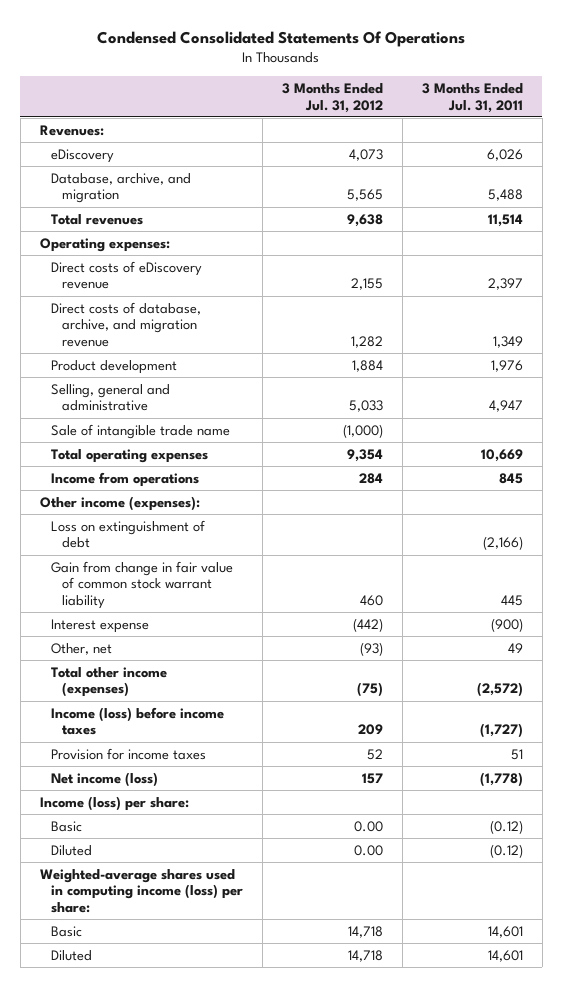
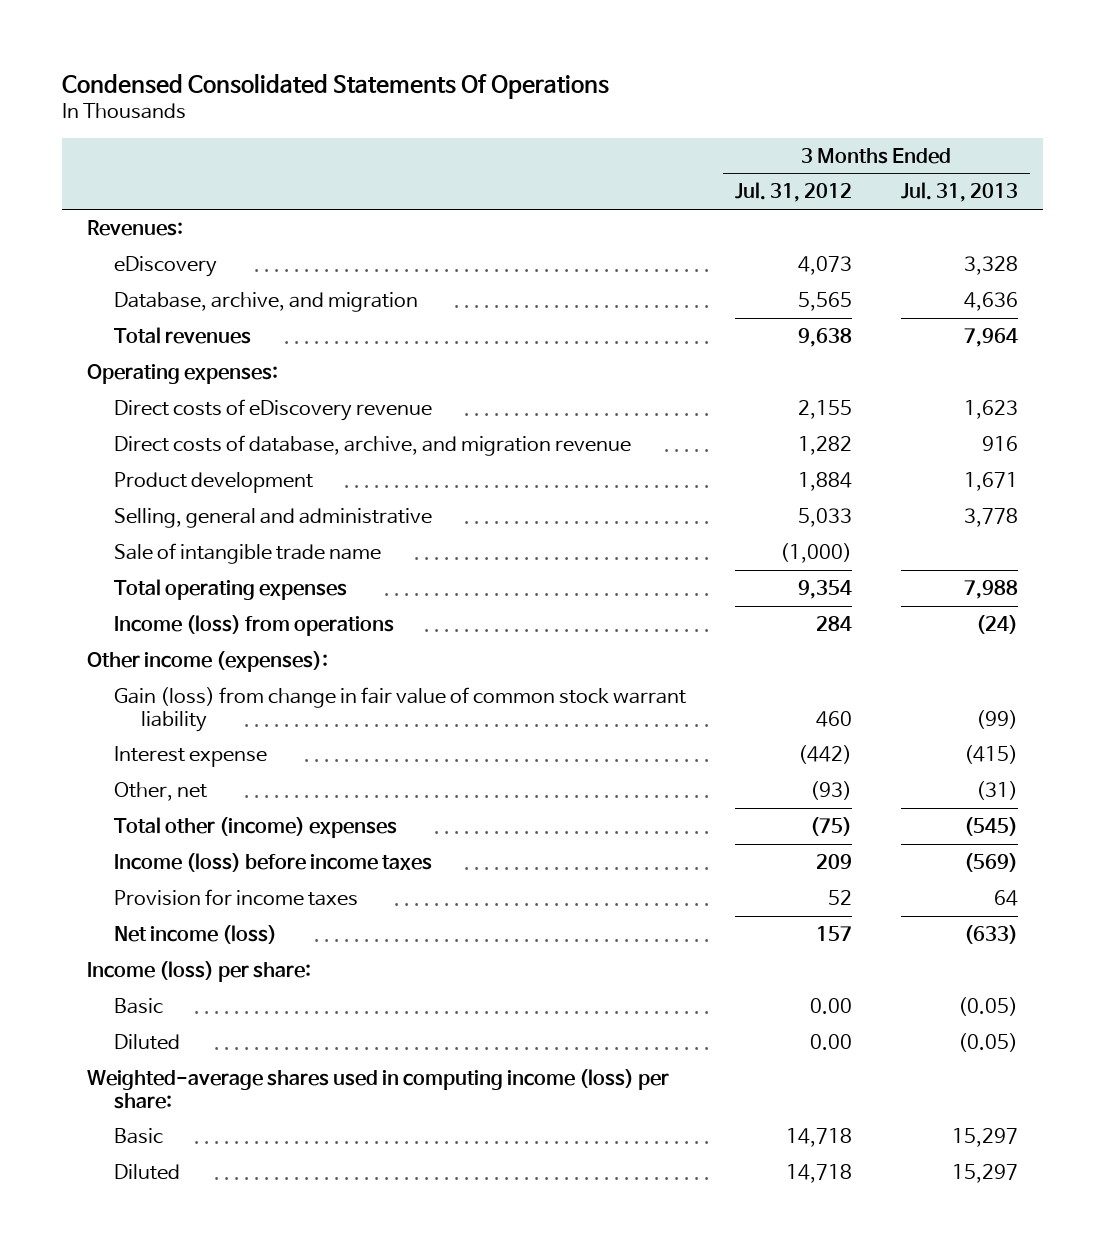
- | 3 Months Ended Jul. 31, 2012 | 3 Months Ended Jul. 31, 2011
+ | 3 Months Ended Jul. 31, 2012 | 3 Months Ended Jul. 31, 2013
- Income from operations | 284 | 845
+ Income (loss) from operations | 284 | (24)
- Loss on extinguishment of debt | | (2,166)
- Gain from change in fair value of common stock warrant liability | 460 | 445
+ Gain (loss) from change in fair value of common stock warrant liability | 460 | (99)
- Total other income (expenses) | (75) | (2,572)
+ Total other (income) expenses | (75) | (545)

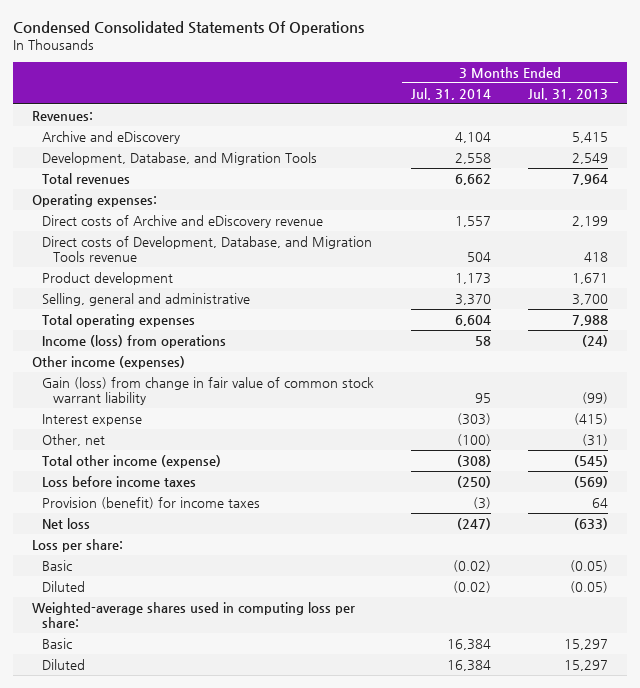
- | 3 Months Ended Jul. 31, 2012 | 3 Months Ended Jul. 31, 2013
+ | 3 Months Ended Jul. 31, 2014 | 3 Months Ended Jul. 31, 2013
- eDiscovery | 4,073 | 3,328
- Database, archive, and migration | 5,565 | 4,636
+ Archive and eDiscovery | 4,104 | 5,415
+ Development, Database, and Migration Tools | 2,558 | 2,549
- Direct costs of eDiscovery revenue | 2,155 | 1,623
- Direct costs of database, archive, and migration revenue | 1,282 | 916
+ Direct costs of Archive and eDiscovery revenue | 1,557 | 2,199
+ Direct costs of Development, Database, and Migration Tools revenue | 504 | 418
- Selling, general and administrative | 5,033 | 3,778
- Sale of intangible trade name | (1,000) |
+ Selling, general and administrative | 3,370 | 3,700
- Other income (expenses):
+ Other income (expenses)
- Total other (income) expenses | (75) | (545)
- Income (loss) before income taxes | 209 | (569)
- Provision for income taxes | 52 | 64
- Net income (loss) | 157 | (633)
- Income (loss) per share:
+ Total other income (expense) | (308) | (545)
+ Loss before income taxes | (250) | (569)
+ Provision (benefit) for income taxes | (3) | 64
+ Net loss | (247) | (633)
+ Loss per share:
- Weighted-average shares used in computing income (loss) per share:
+ Weighted-average shares used in computing loss per share:

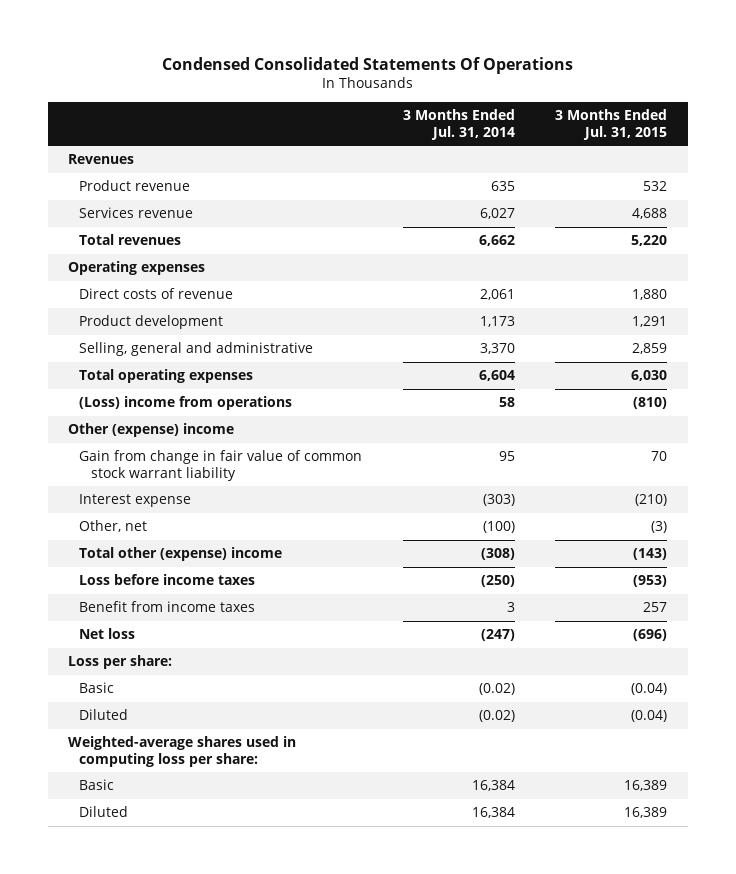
- | 3 Months Ended Jul. 31, 2014 | 3 Months Ended Jul. 31, 2013
+ | 3 Months Ended Jul. 31, 2014 | 3 Months Ended Jul. 31, 2015
- Revenues:
- Archive and eDiscovery | 4,104 | 5,415
- Development, Database, and Migration Tools | 2,558 | 2,549
+ Revenues
+ Product revenue | 635 | 532
+ Services revenue | 6,027 | 4,688
- Operating expenses:
- Direct costs of Archive and eDiscovery revenue | 1,557 | 2,199
- Direct costs of Development, Database, and Migration Tools revenue | 504 | 418
+ Operating expenses
+ Direct costs of revenue | 2,061 | 1,880
- Income (loss) from operations | 58 | (24)
- Other income (expenses)
- Gain (loss) from change in fair value of common stock warrant liability | 95 | (99)
+ (Loss) income from operations | 58 | (810)
+ Other (expense) income
+ Gain from change in fair value of common stock warrant liability | 95 | 70
- Total other income (expense) | (308) | (545)
+ Total other (expense) income | (308) | (143)
- Provision (benefit) for income taxes | (3) | 64
+ Benefit from income taxes | 3 | 257

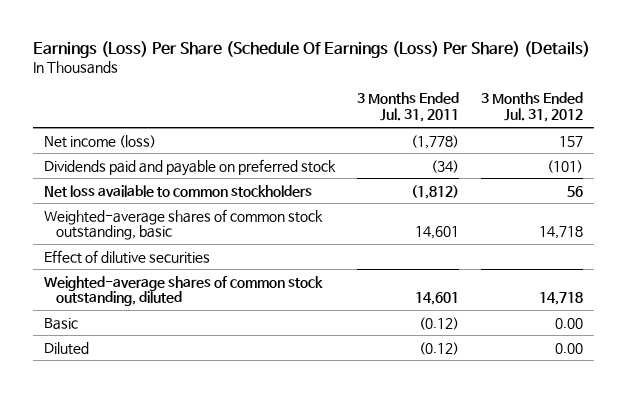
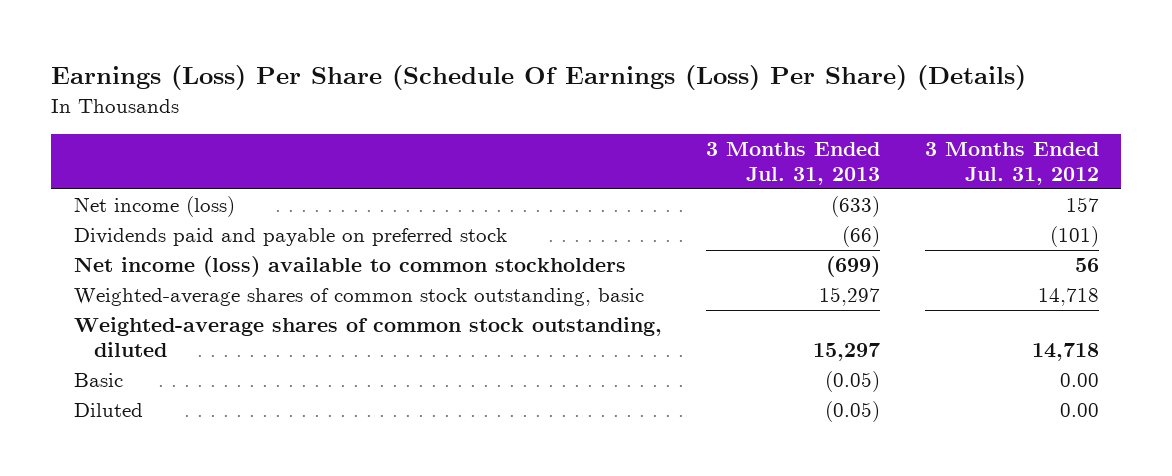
- | 3 Months Ended Jul. 31, 2011 | 3 Months Ended Jul. 31, 2012
+ | 3 Months Ended Jul. 31, 2013 | 3 Months Ended Jul. 31, 2012
- Net loss available to common stockholders | (1,812) | 56
+ Net income (loss) available to common stockholders | (699) | 56
- Effect of dilutive securities

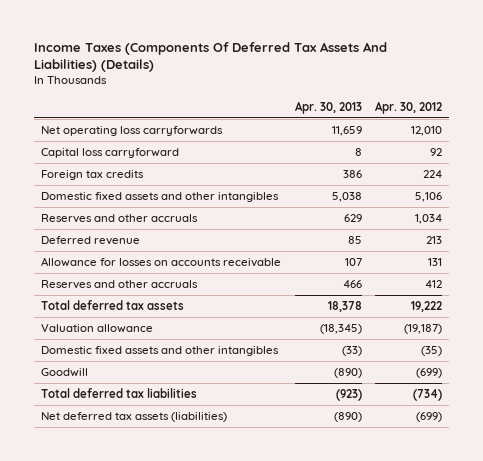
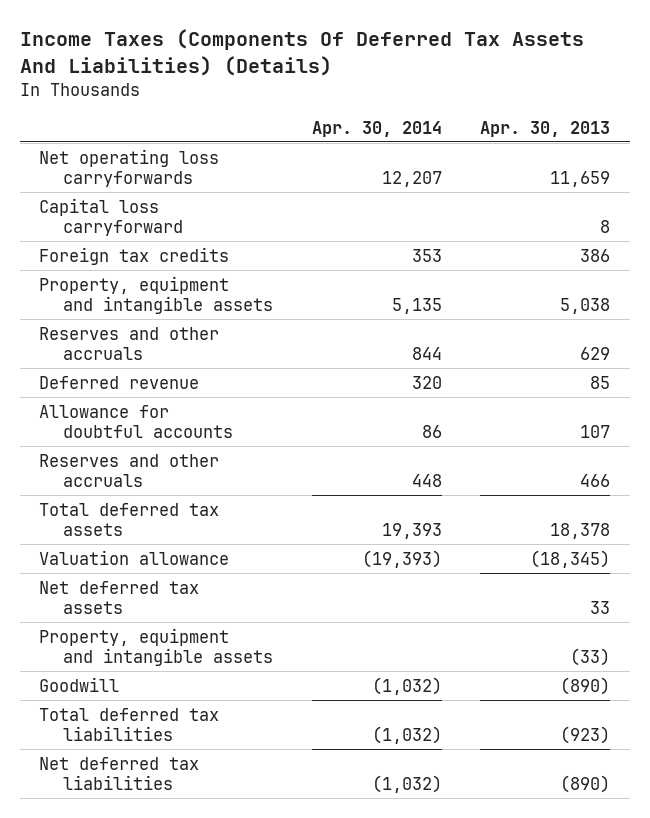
- | Apr. 30, 2013 | Apr. 30, 2012
+ | Apr. 30, 2014 | Apr. 30, 2013
- Domestic fixed assets and other intangibles | 5,038 | 5,106
+ Property, equipment and intangible assets | 5,135 | 5,038
- Allowance for losses on accounts receivable | 107 | 131
+ Allowance for doubtful accounts | 86 | 107
- Domestic fixed assets and other intangibles | (33) | (35)
+ Net deferred tax assets | | 33
+ Property, equipment and intangible assets | | (33)
- Net deferred tax assets (liabilities) | (890) | (699)
+ Net deferred tax liabilities | (1,032) | (890)

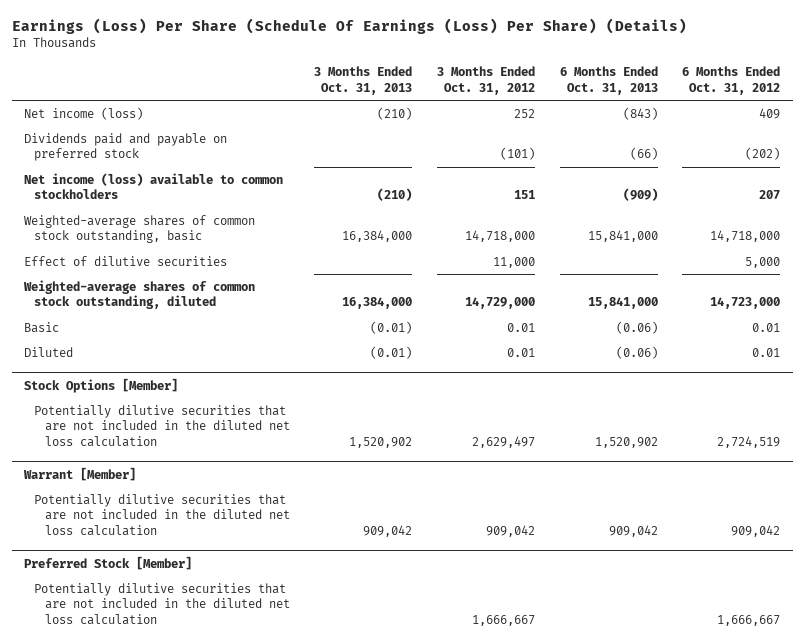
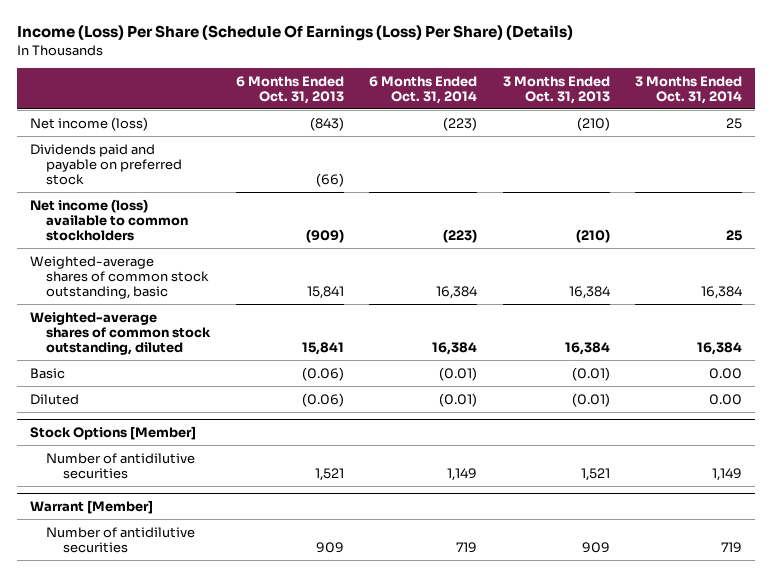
- Earnings (Loss) Per Share (Schedule Of Earnings (Loss) Per Share) (Details)
+ Income (Loss) Per Share (Schedule Of Earnings (Loss) Per Share) (Details)
- | 3 Months Ended Oct. 31, 2013 | 3 Months Ended Oct. 31, 2012 | 6 Months Ended Oct. 31, 2013 | 6 Months Ended Oct. 31, 2012
+ | 6 Months Ended Oct. 31, 2013 | 6 Months Ended Oct. 31, 2014 | 3 Months Ended Oct. 31, 2013 | 3 Months Ended Oct. 31, 2014
- Weighted-average shares of common stock outstanding, basic | 16,384,000 | 14,718,000 | 15,841,000 | 14,718,000
- Effect of dilutive securities | | 11,000 | | 5,000
- Weighted-average shares of common stock outstanding, diluted | 16,384,000 | 14,729,000 | 15,841,000 | 14,723,000
+ Weighted-average shares of common stock outstanding, basic | 15,841 | 16,384 | 16,384 | 16,384
+ Weighted-average shares of common stock outstanding, diluted | 15,841 | 16,384 | 16,384 | 16,384
@ Stock Options [Member]
- Potentially dilutive securities that are not included in the diluted net loss calculation | 1,520,902 | 2,629,497 | 1,520,902 | 2,724,519
+ Number of antidilutive securities | 1,521 | 1,149 | 1,521 | 1,149
@ Warrant [Member]
- Potentially dilutive securities that are not included in the diluted net loss calculation | 909,042 | 909,042 | 909,042 | 909,042
- Preferred Stock [Member]
- Potentially dilutive securities that are not included in the diluted net loss calculation | | 1,666,667 | | 1,666,667
@ Warrant [Member]
+ Number of antidilutive securities | 909 | 719 | 909 | 719

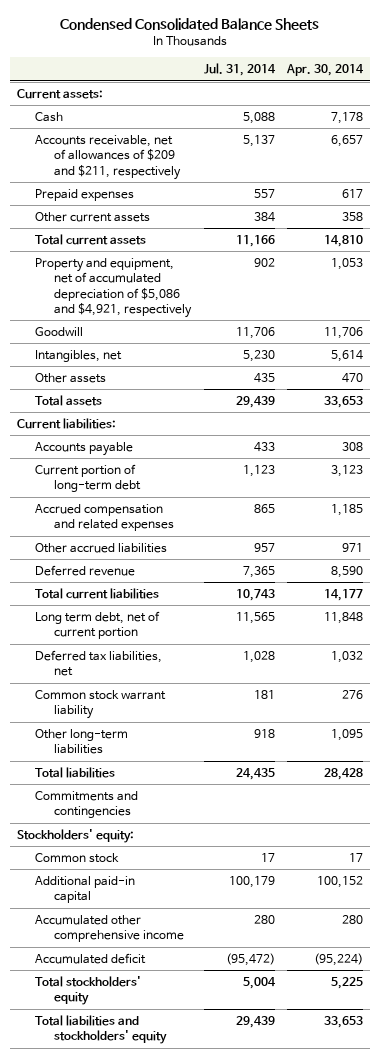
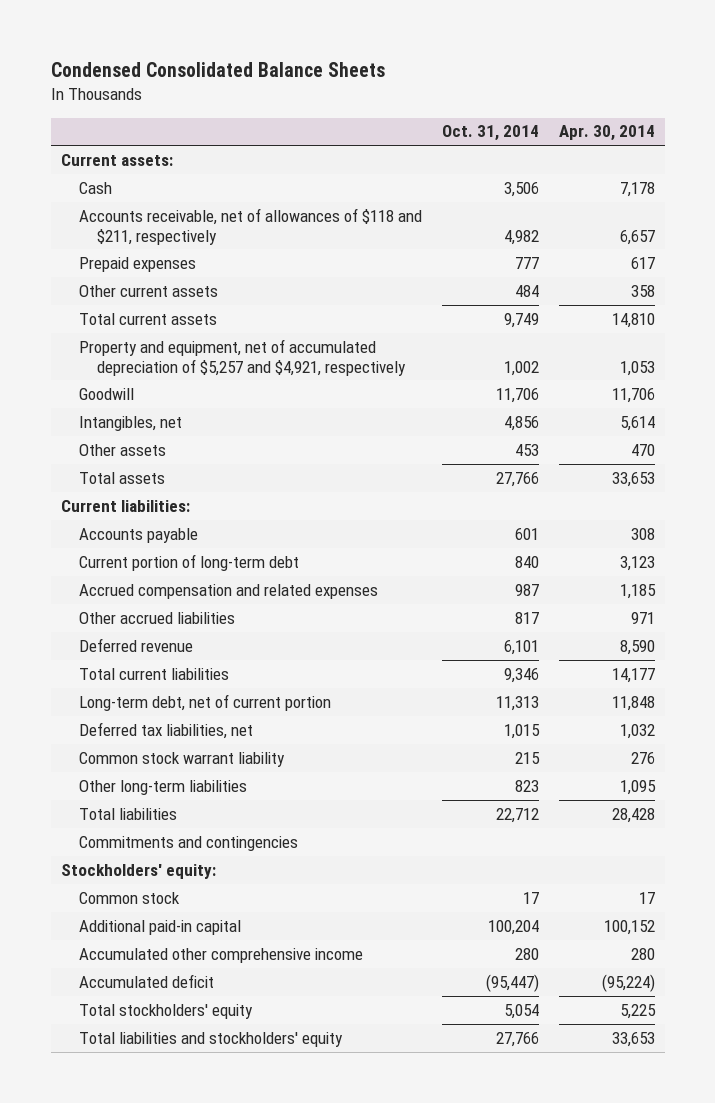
- | Jul. 31, 2014 | Apr. 30, 2014
+ | Oct. 31, 2014 | Apr. 30, 2014
- Accounts receivable, net of allowances of $209 and $211, respectively | 5,137 | 6,657
+ Accounts receivable, net of allowances of $118 and $211, respectively | 4,982 | 6,657
- Property and equipment, net of accumulated depreciation of $5,086 and $4,921, respectively | 902 | 1,053
+ Property and equipment, net of accumulated depreciation of $5,257 and $4,921, respectively | 1,002 | 1,053
- Long term debt, net of current portion | 11,565 | 11,848
+ Long-term debt, net of current portion | 11,313 | 11,848

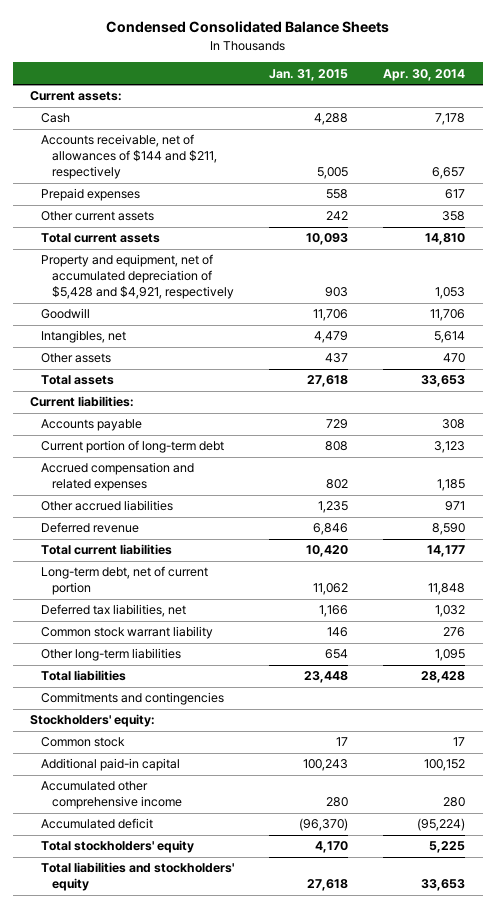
- | Oct. 31, 2014 | Apr. 30, 2014
+ | Jan. 31, 2015 | Apr. 30, 2014
- Accounts receivable, net of allowances of $118 and $211, respectively | 4,982 | 6,657
+ Accounts receivable, net of allowances of $144 and $211, respectively | 5,005 | 6,657
- Property and equipment, net of accumulated depreciation of $5,257 and $4,921, respectively | 1,002 | 1,053
+ Property and equipment, net of accumulated depreciation of $5,428 and $4,921, respectively | 903 | 1,053

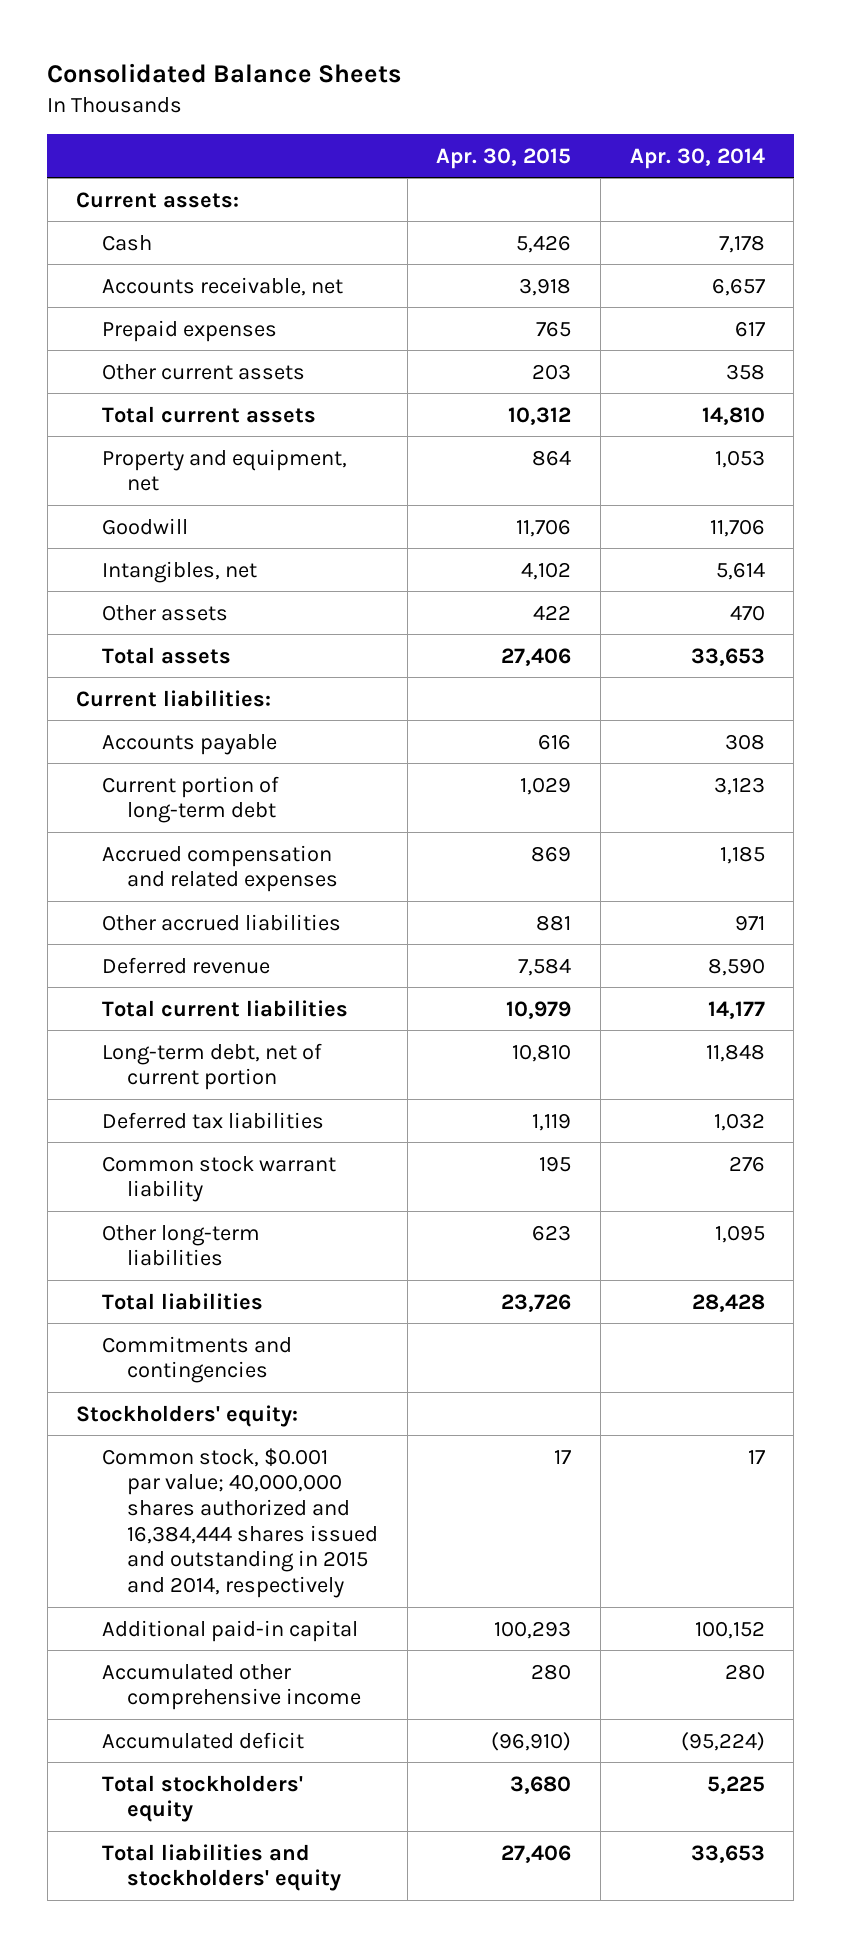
- Condensed Consolidated Balance Sheets
+ Consolidated Balance Sheets
- | Jan. 31, 2015 | Apr. 30, 2014
+ | Apr. 30, 2015 | Apr. 30, 2014
- Accounts receivable, net of allowances of $144 and $211, respectively | 5,005 | 6,657
+ Accounts receivable, net | 3,918 | 6,657
- Property and equipment, net of accumulated depreciation of $5,428 and $4,921, respectively | 903 | 1,053
+ Property and equipment, net | 864 | 1,053
- Deferred tax liabilities, net | 1,166 | 1,032
+ Deferred tax liabilities | 1,119 | 1,032
- Common stock | 17 | 17
+ Common stock, $0.001 par value; 40,000,000 shares authorized and 16,384,444 shares issued and outstanding in 2015 and 2014, respectively | 17 | 17

